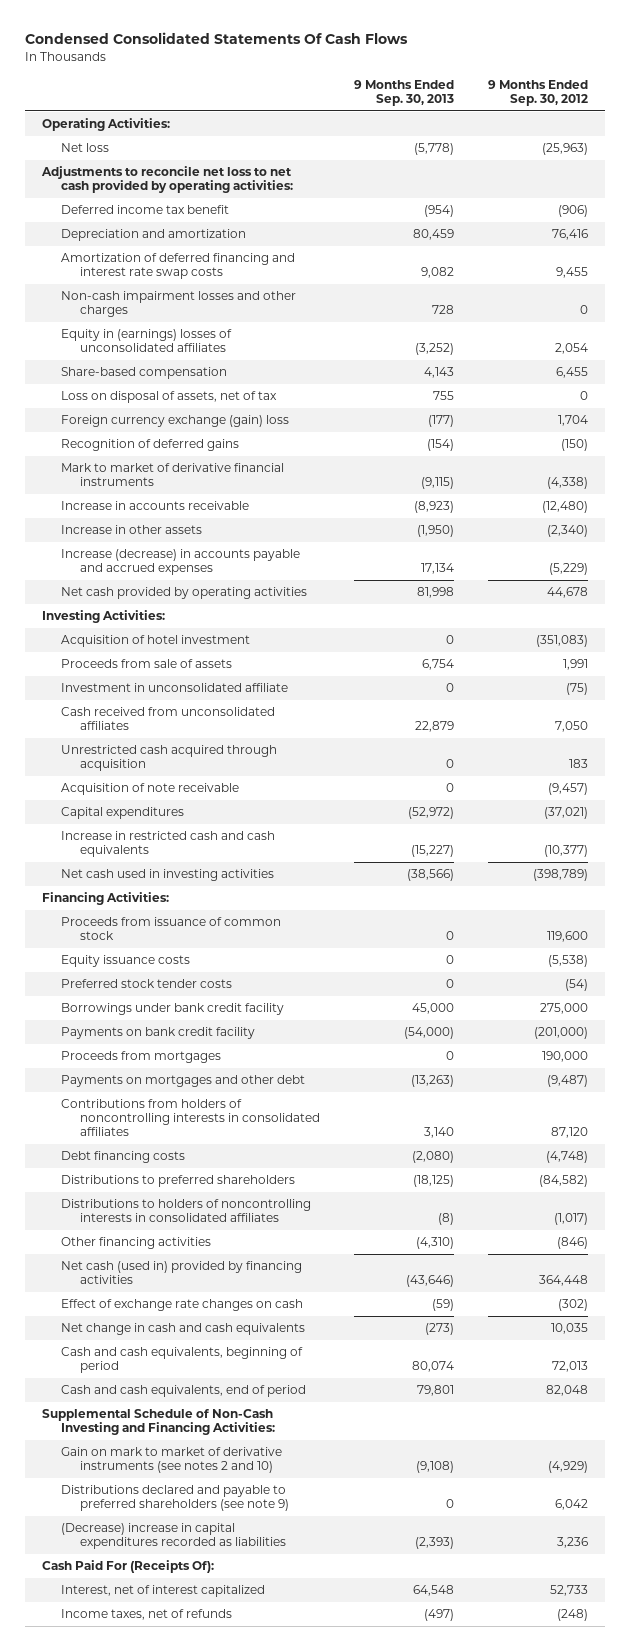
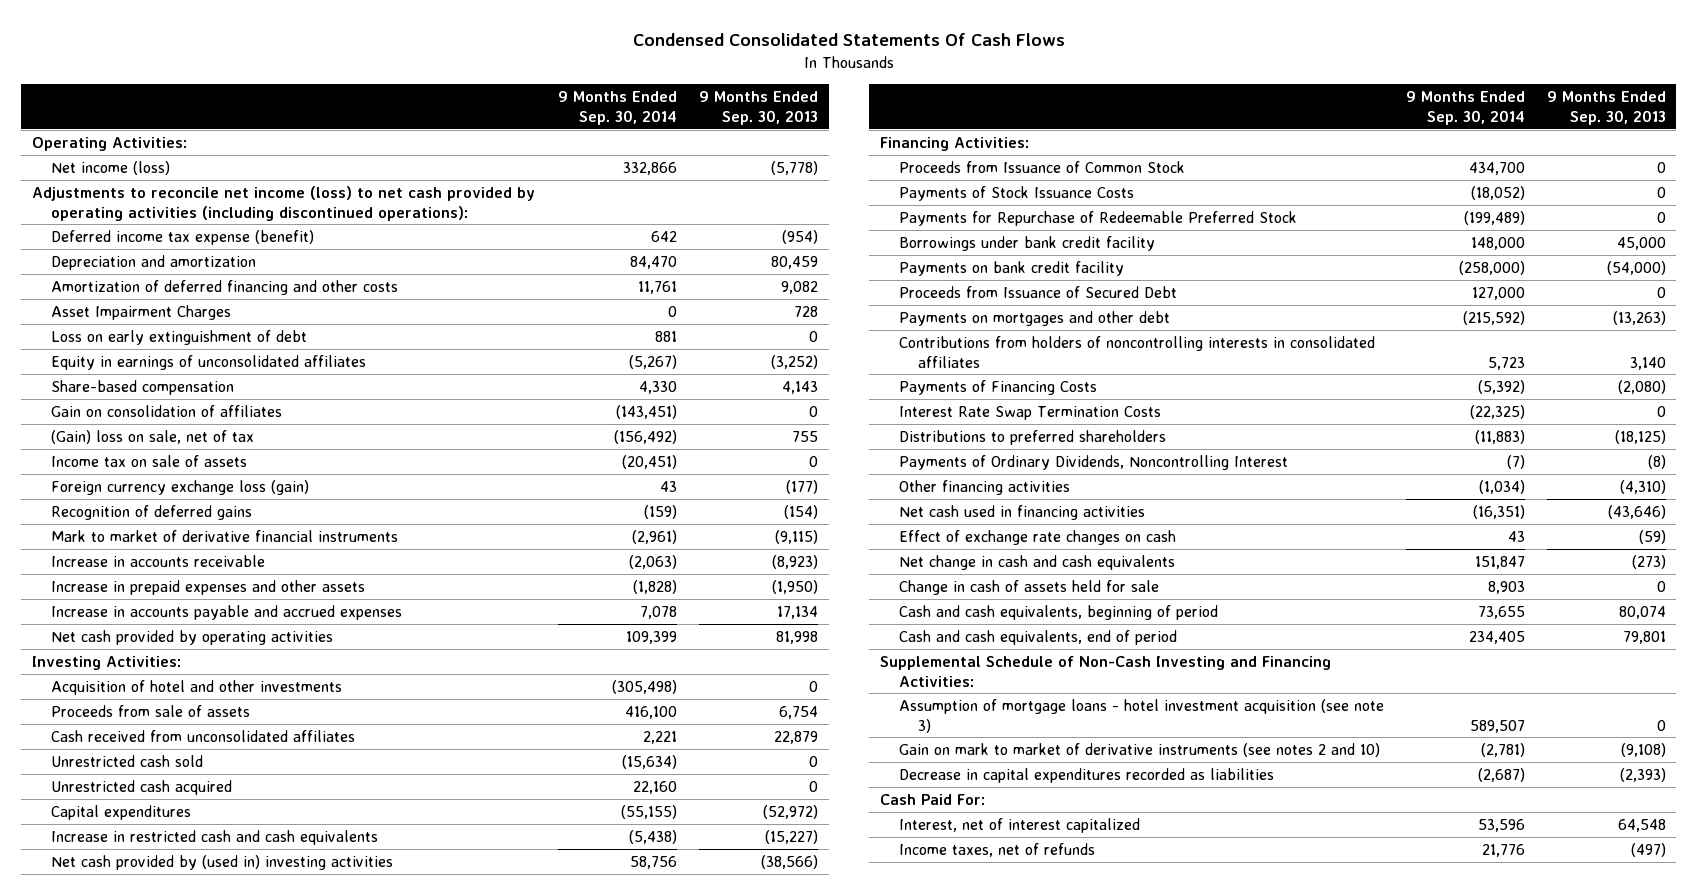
- | 9 Months Ended Sep. 30, 2013 | 9 Months Ended Sep. 30, 2012
+ | 9 Months Ended Sep. 30, 2014 | 9 Months Ended Sep. 30, 2013
- Net loss | (5,778) | (25,963)
- Adjustments to reconcile net loss to net cash provided by operating activities:
- Deferred income tax benefit | (954) | (906)
+ Net income (loss) | 332,866 | (5,778)
+ Adjustments to reconcile net income (loss) to net cash provided by operating activities (including discontinued operations):
+ Deferred income tax expense (benefit) | 642 | (954)
- Amortization of deferred financing and interest rate swap costs | 9,082 | 9,455
- Non-cash impairment losses and other charges | 728 | 0
- Equity in (earnings) losses of unconsolidated affiliates | (3,252) | 2,054
+ Amortization of deferred financing and other costs | 11,761 | 9,082
+ Asset Impairment Charges | 0 | 728
+ Loss on early extinguishment of debt | 881 | 0
+ Equity in earnings of unconsolidated affiliates | (5,267) | (3,252)
- Loss on disposal of assets, net of tax | 755 | 0
- Foreign currency exchange (gain) loss | (177) | 1,704
+ Gain on consolidation of affiliates | (143,451) | 0
+ (Gain) loss on sale, net of tax | (156,492) | 755
+ Income tax on sale of assets | (20,451) | 0
+ Foreign currency exchange loss (gain) | 43 | (177)
- Increase in other assets | (1,950) | (2,340)
- Increase (decrease) in accounts payable and accrued expenses | 17,134 | (5,229)
+ Increase in prepaid expenses and other assets | (1,828) | (1,950)
+ Increase in accounts payable and accrued expenses | 7,078 | 17,134
- Acquisition of hotel investment | 0 | (351,083)
+ Acquisition of hotel and other investments | (305,498) | 0
- Investment in unconsolidated affiliate | 0 | (75)
- Unrestricted cash acquired through acquisition | 0 | 183
- Acquisition of note receivable | 0 | (9,457)
+ Unrestricted cash sold | (15,634) | 0
+ Unrestricted cash acquired | 22,160 | 0
- Net cash used in investing activities | (38,566) | (398,789)
+ Net cash provided by (used in) investing activities | 58,756 | (38,566)
- Proceeds from issuance of common stock | 0 | 119,600
- Equity issuance costs | 0 | (5,538)
- Preferred stock tender costs | 0 | (54)
+ Proceeds from Issuance of Common Stock | 434,700 | 0
+ Payments of Stock Issuance Costs | (18,052) | 0
+ Payments for Repurchase of Redeemable Preferred Stock | (199,489) | 0
- Proceeds from mortgages | 0 | 190,000
+ Proceeds from Issuance of Secured Debt | 127,000 | 0
- Debt financing costs | (2,080) | (4,748)
+ Payments of Financing Costs | (5,392) | (2,080)
+ Interest Rate Swap Termination Costs | (22,325) | 0
- Distributions to holders of noncontrolling interests in consolidated affiliates | (8) | (1,017)
+ Payments of Ordinary Dividends, Noncontrolling Interest | (7) | (8)
- Net cash (used in) provided by financing activities | (43,646) | 364,448
+ Net cash used in financing activities | (16,351) | (43,646)
+ Change in cash of assets held for sale | 8,903 | 0
+ Assumption of mortgage loans - hotel investment acquisition (see note 3) | 589,507 | 0
- Distributions declared and payable to preferred shareholders (see note 9) | 0 | 6,042
- (Decrease) increase in capital expenditures recorded as liabilities | (2,393) | 3,236
- Cash Paid For (Receipts Of):
+ Decrease in capital expenditures recorded as liabilities | (2,687) | (2,393)
+ Cash Paid For:

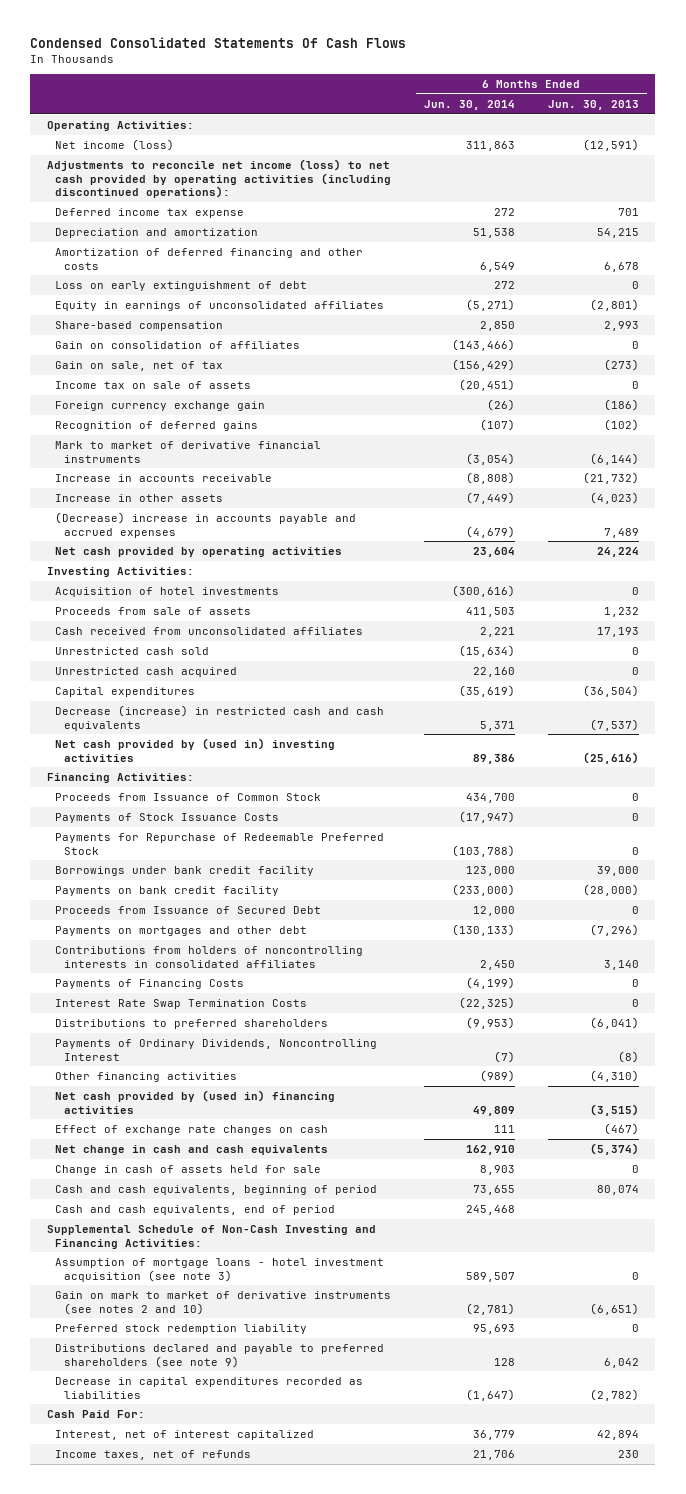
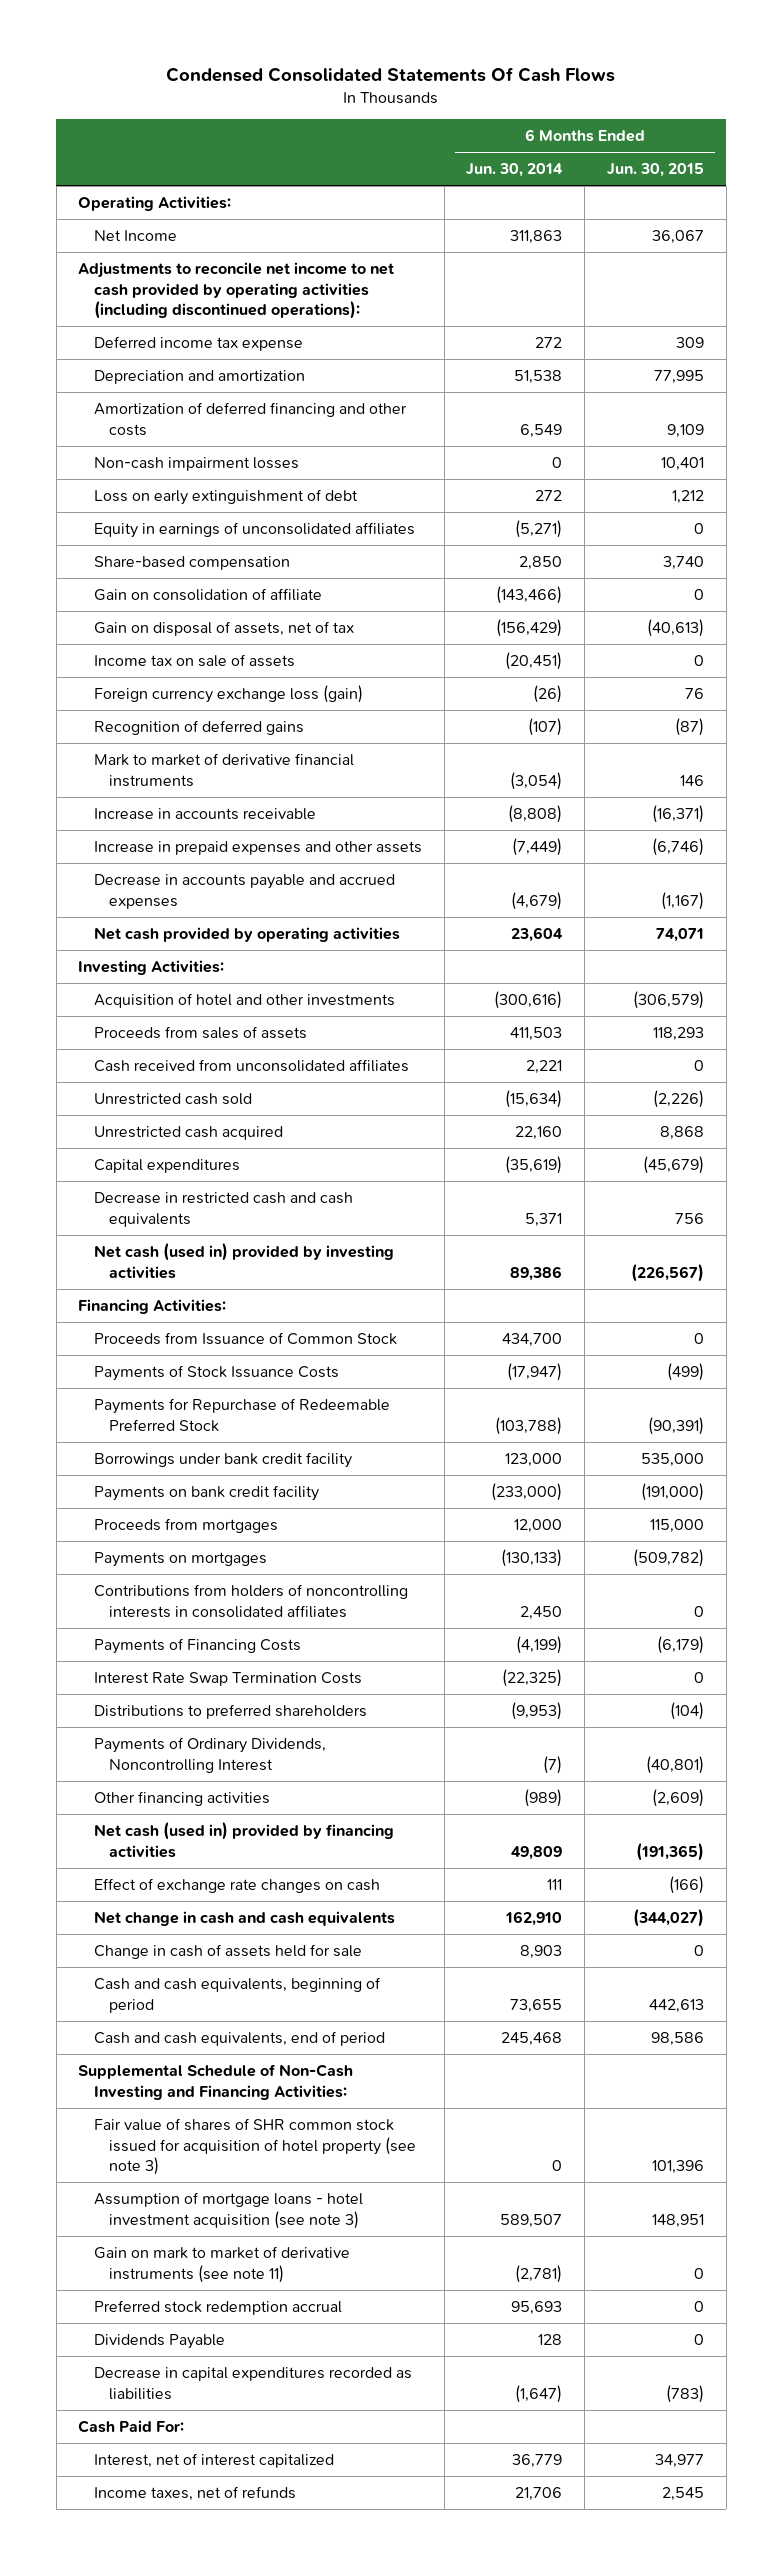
- | 6 Months Ended Jun. 30, 2014 | 6 Months Ended Jun. 30, 2013
+ | 6 Months Ended Jun. 30, 2014 | 6 Months Ended Jun. 30, 2015
- Net income (loss) | 311,863 | (12,591)
- Adjustments to reconcile net income (loss) to net cash provided by operating activities (including discontinued operations):
+ Net Income | 311,863 | 36,067
+ Adjustments to reconcile net income to net cash provided by operating activities (including discontinued operations):
+ Non-cash impairment losses | 0 | 10,401
- Gain on consolidation of affiliates | (143,466) | 0
- Gain on sale, net of tax | (156,429) | (273)
+ Gain on consolidation of affiliate | (143,466) | 0
+ Gain on disposal of assets, net of tax | (156,429) | (40,613)
- Foreign currency exchange gain | (26) | (186)
+ Foreign currency exchange loss (gain) | (26) | 76
- Increase in other assets | (7,449) | (4,023)
- (Decrease) increase in accounts payable and accrued expenses | (4,679) | 7,489
+ Increase in prepaid expenses and other assets | (7,449) | (6,746)
+ Decrease in accounts payable and accrued expenses | (4,679) | (1,167)
- Acquisition of hotel investments | (300,616) | 0
- Proceeds from sale of assets | 411,503 | 1,232
+ Acquisition of hotel and other investments | (300,616) | (306,579)
+ Proceeds from sales of assets | 411,503 | 118,293
- Decrease (increase) in restricted cash and cash equivalents | 5,371 | (7,537)
- Net cash provided by (used in) investing activities | 89,386 | (25,616)
+ Decrease in restricted cash and cash equivalents | 5,371 | 756
+ Net cash (used in) provided by investing activities | 89,386 | (226,567)
- Proceeds from Issuance of Secured Debt | 12,000 | 0
- Payments on mortgages and other debt | (130,133) | (7,296)
+ Proceeds from mortgages | 12,000 | 115,000
+ Payments on mortgages | (130,133) | (509,782)
- Net cash provided by (used in) financing activities | 49,809 | (3,515)
+ Net cash (used in) provided by financing activities | 49,809 | (191,365)
+ Fair value of shares of SHR common stock issued for acquisition of hotel property (see note 3) | 0 | 101,396
- Gain on mark to market of derivative instruments (see notes 2 and 10) | (2,781) | (6,651)
- Preferred stock redemption liability | 95,693 | 0
- Distributions declared and payable to preferred shareholders (see note 9) | 128 | 6,042
+ Gain on mark to market of derivative instruments (see note 11) | (2,781) | 0
+ Preferred stock redemption accrual | 95,693 | 0
+ Dividends Payable | 128 | 0

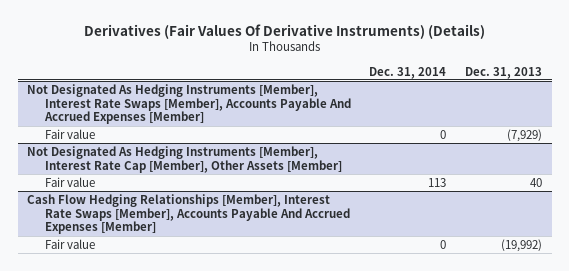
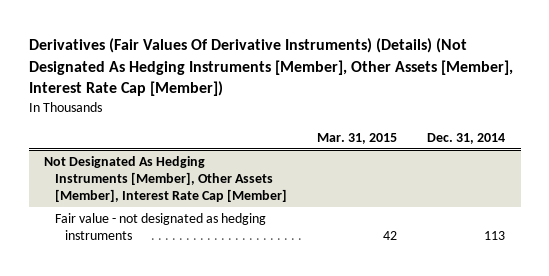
- Derivatives (Fair Values Of Derivative Instruments) (Details)
+ Derivatives (Fair Values Of Derivative Instruments) (Details) (Not Designated As Hedging Instruments [Member], Other Assets [Member], Interest Rate Cap [Member])
- | Dec. 31, 2014 | Dec. 31, 2013
+ | Mar. 31, 2015 | Dec. 31, 2014
- Not Designated As Hedging Instruments [Member], Interest Rate Swaps [Member], Accounts Payable And Accrued Expenses [Member]
- Fair value | 0 | (7,929)
- Not Designated As Hedging Instruments [Member], Interest Rate Cap [Member], Other Assets [Member]
- Fair value | 113 | 40
- Cash Flow Hedging Relationships [Member], Interest Rate Swaps [Member], Accounts Payable And Accrued Expenses [Member]
- Fair value | 0 | (19,992)
+ Not Designated As Hedging Instruments [Member], Other Assets [Member], Interest Rate Cap [Member]
+ Fair value - not designated as hedging instruments | 42 | 113

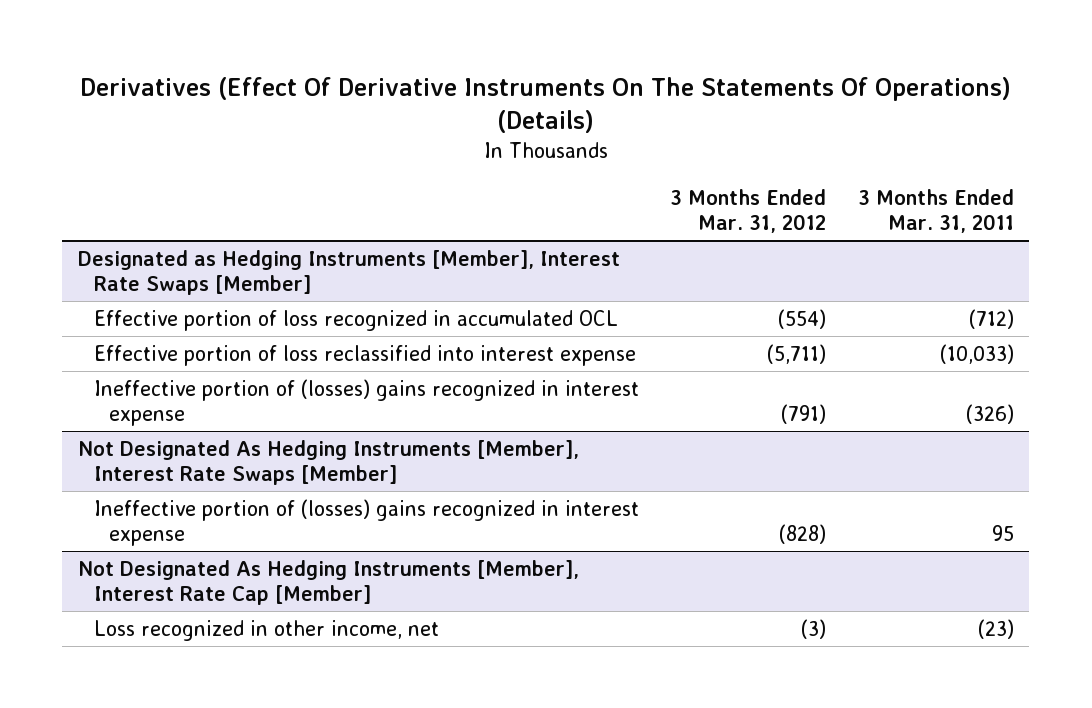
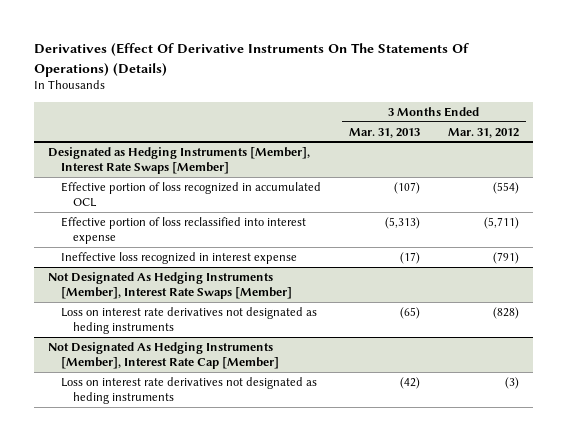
- | 3 Months Ended Mar. 31, 2012 | 3 Months Ended Mar. 31, 2011
+ | 3 Months Ended Mar. 31, 2013 | 3 Months Ended Mar. 31, 2012
@ Designated as Hedging Instruments [Member], Interest Rate Swaps [Member]
- Ineffective portion of (losses) gains recognized in interest expense | (791) | (326)
+ Ineffective loss recognized in interest expense | (17) | (791)
@ Not Designated As Hedging Instruments [Member], Interest Rate Swaps [Member]
- Ineffective portion of (losses) gains recognized in interest expense | (828) | 95
+ Loss on interest rate derivatives not designated as heding instruments | (65) | (828)
@ Not Designated As Hedging Instruments [Member], Interest Rate Cap [Member]
- Loss recognized in other income, net | (3) | (23)
+ Loss on interest rate derivatives not designated as heding instruments | (42) | (3)

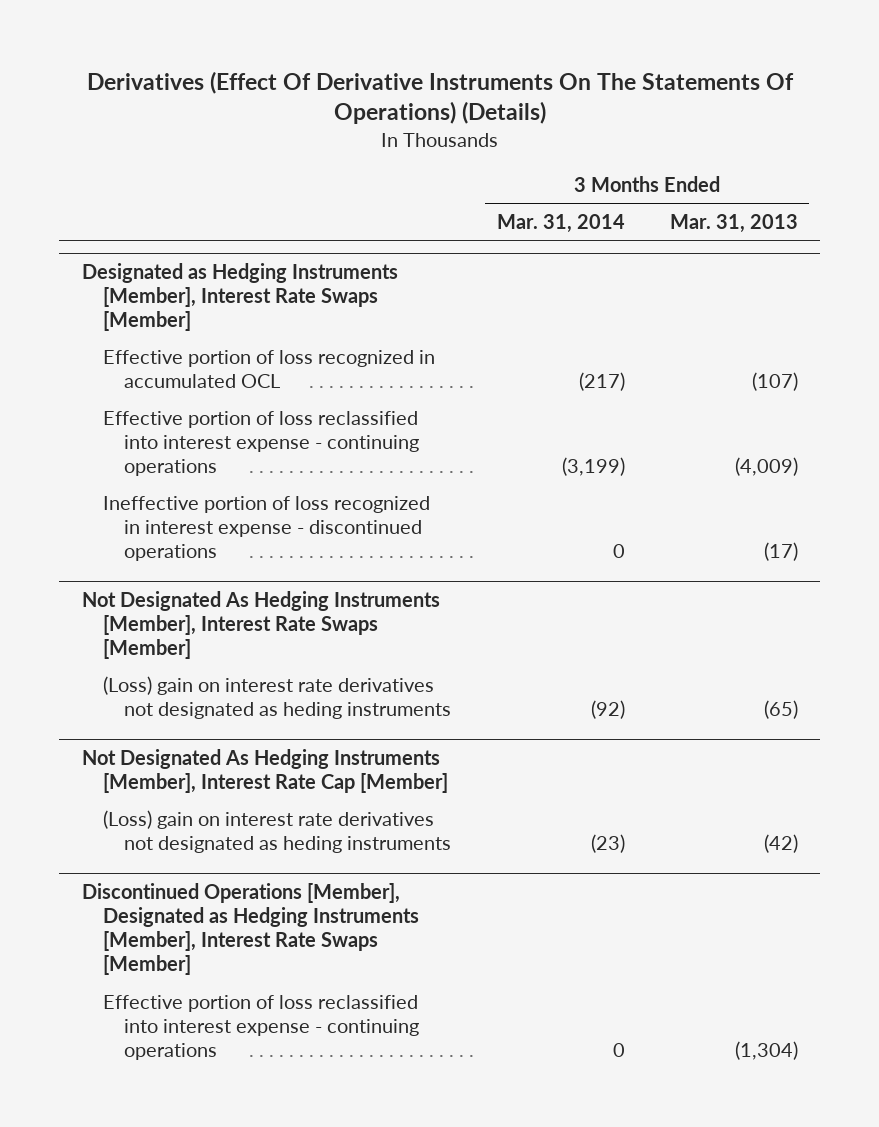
- | 3 Months Ended Mar. 31, 2013 | 3 Months Ended Mar. 31, 2012
+ | 3 Months Ended Mar. 31, 2014 | 3 Months Ended Mar. 31, 2013
@ Designated as Hedging Instruments [Member], Interest Rate Swaps [Member]
- Effective portion of loss reclassified into interest expense | (5,313) | (5,711)
- Ineffective loss recognized in interest expense | (17) | (791)
+ Effective portion of loss reclassified into interest expense - continuing operations | (3,199) | (4,009)
+ Ineffective portion of loss recognized in interest expense - discontinued operations | 0 | (17)
@ Not Designated As Hedging Instruments [Member], Interest Rate Swaps [Member]
- Loss on interest rate derivatives not designated as heding instruments | (65) | (828)
+ (Loss) gain on interest rate derivatives not designated as heding instruments | (92) | (65)
@ Not Designated As Hedging Instruments [Member], Interest Rate Cap [Member]
- Loss on interest rate derivatives not designated as heding instruments | (42) | (3)
+ (Loss) gain on interest rate derivatives not designated as heding instruments | (23) | (42)
+ Discontinued Operations [Member], Designated as Hedging Instruments [Member], Interest Rate Swaps [Member]
+ Effective portion of loss reclassified into interest expense - continuing operations | 0 | (1,304)

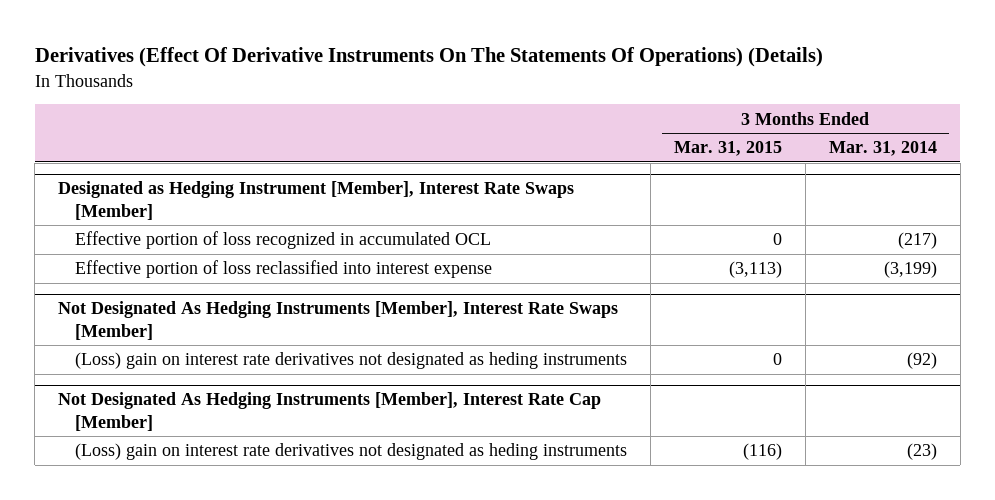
- | 3 Months Ended Mar. 31, 2014 | 3 Months Ended Mar. 31, 2013
+ | 3 Months Ended Mar. 31, 2015 | 3 Months Ended Mar. 31, 2014
- Designated as Hedging Instruments [Member], Interest Rate Swaps [Member]
+ Designated as Hedging Instrument [Member], Interest Rate Swaps [Member]
- Effective portion of loss reclassified into interest expense - continuing operations | (3,199) | (4,009)
- Ineffective portion of loss recognized in interest expense - discontinued operations | 0 | (17)
+ Effective portion of loss reclassified into interest expense | (3,113) | (3,199)
- Discontinued Operations [Member], Designated as Hedging Instruments [Member], Interest Rate Swaps [Member]
- Effective portion of loss reclassified into interest expense - continuing operations | 0 | (1,304)

